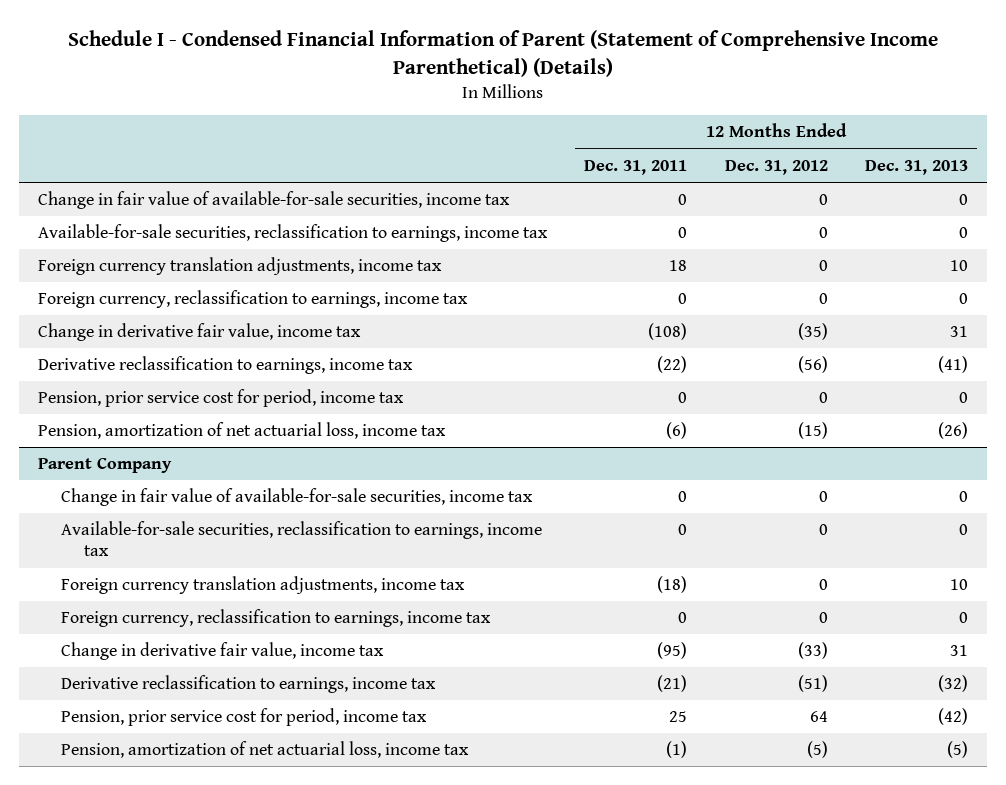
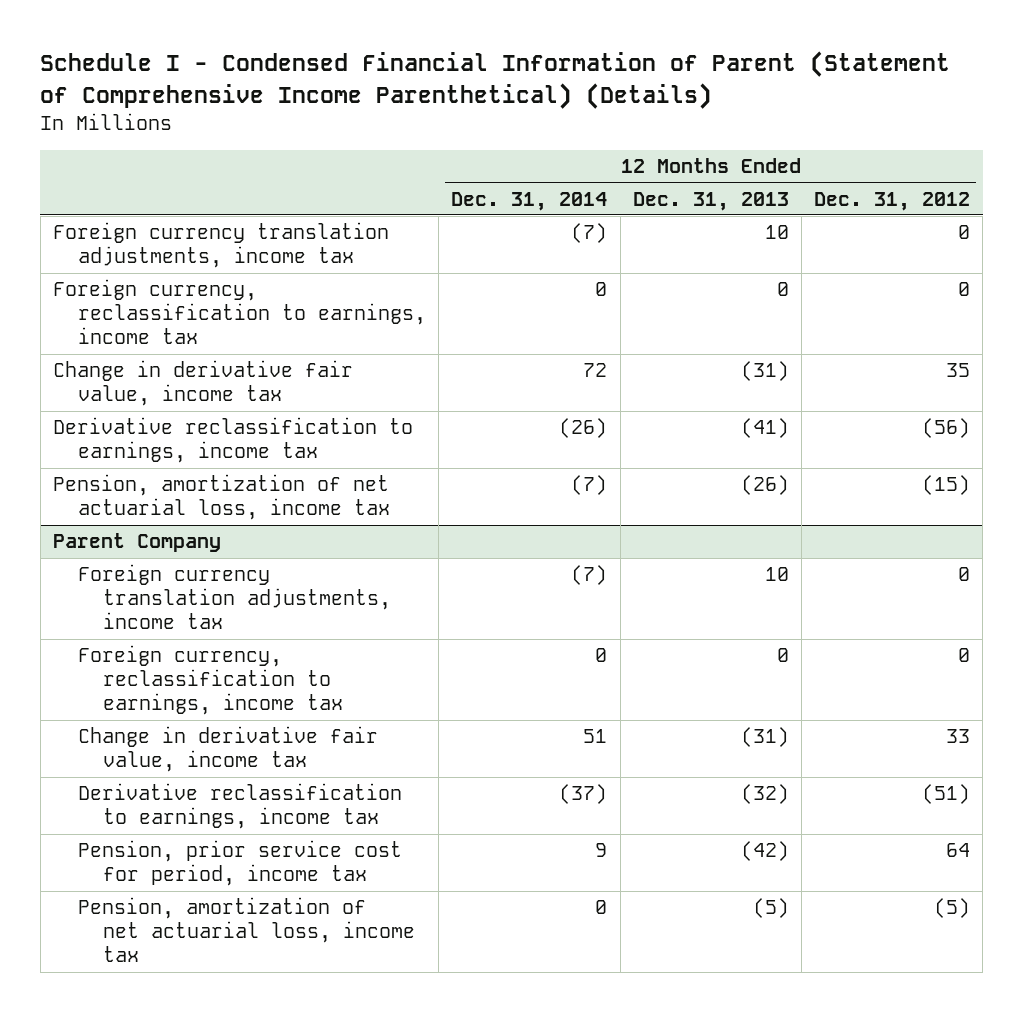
- | 12 Months Ended Dec. 31, 2011 | 12 Months Ended Dec. 31, 2012 | 12 Months Ended Dec. 31, 2013
+ | 12 Months Ended Dec. 31, 2014 | 12 Months Ended Dec. 31, 2013 | 12 Months Ended Dec. 31, 2012
- Change in fair value of available-for-sale securities, income tax | 0 | 0 | 0
- Available-for-sale securities, reclassification to earnings, income tax | 0 | 0 | 0
- Change in derivative fair value, income tax | (108) | (35) | 31
+ Change in derivative fair value, income tax | 72 | (31) | 35
- Pension, prior service cost for period, income tax | 0 | 0 | 0
@ Parent Company
- Change in fair value of available-for-sale securities, income tax | 0 | 0 | 0
- Available-for-sale securities, reclassification to earnings, income tax | 0 | 0 | 0
- Change in derivative fair value, income tax | (95) | (33) | 31
+ Change in derivative fair value, income tax | 51 | (31) | 33

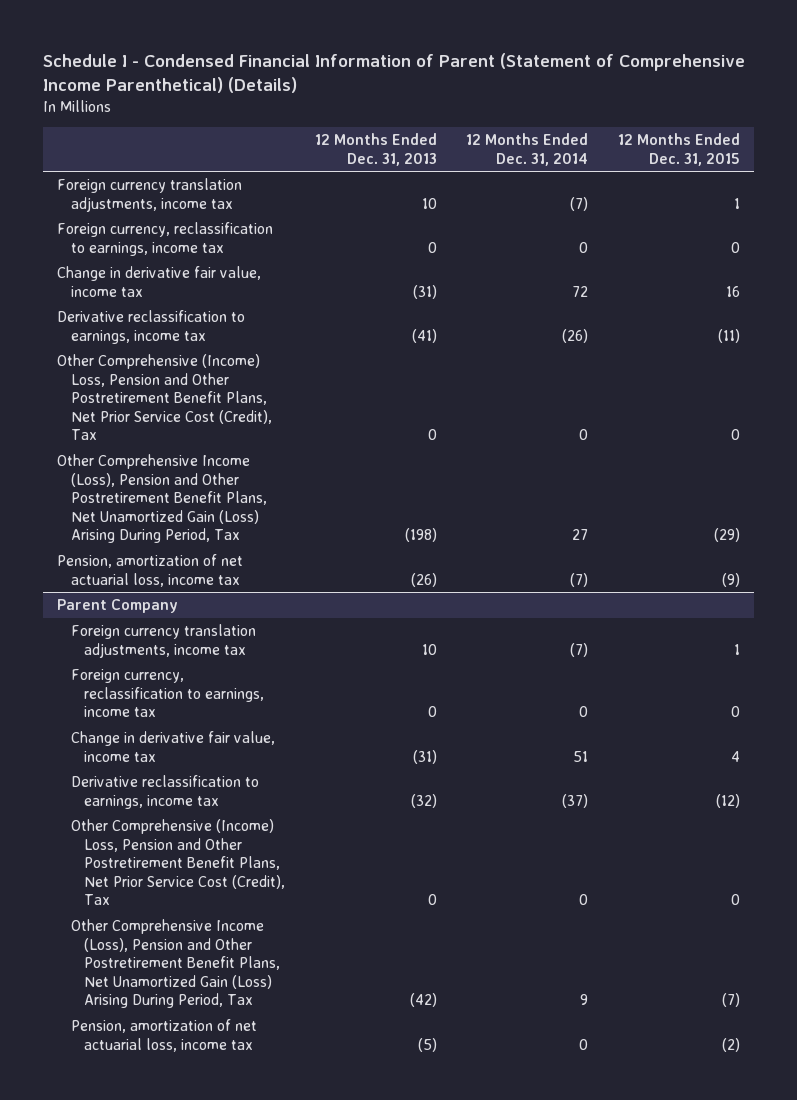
- | 12 Months Ended Dec. 31, 2014 | 12 Months Ended Dec. 31, 2013 | 12 Months Ended Dec. 31, 2012
+ | 12 Months Ended Dec. 31, 2013 | 12 Months Ended Dec. 31, 2014 | 12 Months Ended Dec. 31, 2015
+ Other Comprehensive (Income) Loss, Pension and Other Postretirement Benefit Plans, Net Prior Service Cost (Credit), Tax | 0 | 0 | 0
+ Other Comprehensive Income (Loss), Pension and Other Postretirement Benefit Plans, Net Unamortized Gain (Loss) Arising During Period, Tax | (198) | 27 | (29)
@ Parent Company
- Pension, prior service cost for period, income tax | 9 | (42) | 64
+ Other Comprehensive (Income) Loss, Pension and Other Postretirement Benefit Plans, Net Prior Service Cost (Credit), Tax | 0 | 0 | 0
+ Other Comprehensive Income (Loss), Pension and Other Postretirement Benefit Plans, Net Unamortized Gain (Loss) Arising During Period, Tax | (42) | 9 | (7)

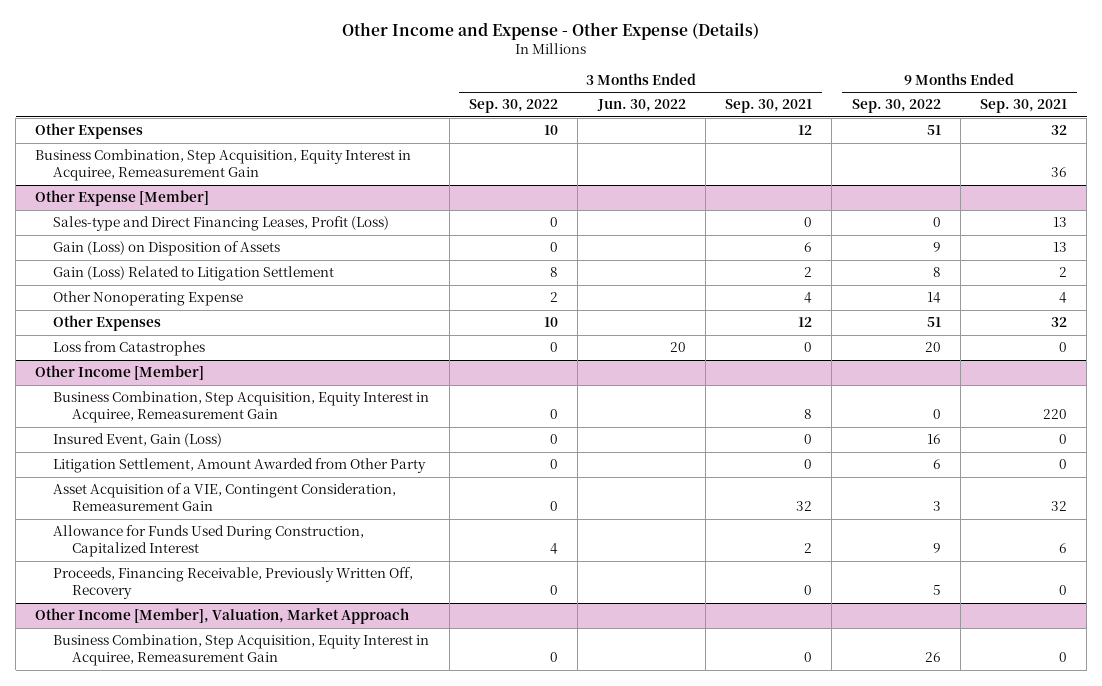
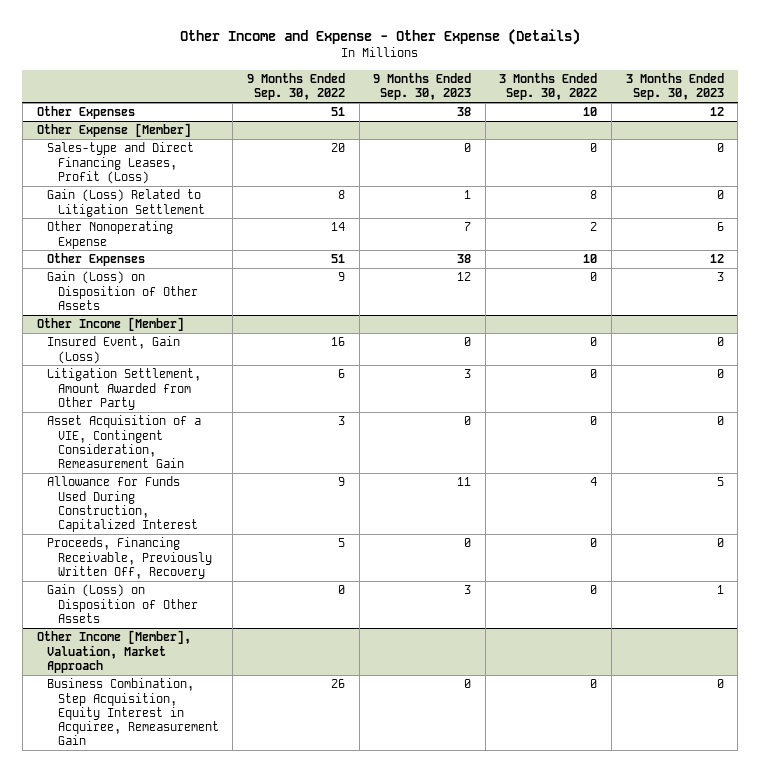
- | 3 Months Ended Sep. 30, 2022 | 3 Months Ended Jun. 30, 2022 | 3 Months Ended Sep. 30, 2021 | 9 Months Ended Sep. 30, 2022 | 9 Months Ended Sep. 30, 2021
+ | 9 Months Ended Sep. 30, 2022 | 9 Months Ended Sep. 30, 2023 | 3 Months Ended Sep. 30, 2022 | 3 Months Ended Sep. 30, 2023
- Business Combination, Step Acquisition, Equity Interest in Acquiree, Remeasurement Gain | | | | | 36
@ Other Expense [Member]
- Sales-type and Direct Financing Leases, Profit (Loss) | 0 | | 0 | 0 | 13
- Gain (Loss) on Disposition of Assets | 0 | | 6 | 9 | 13
+ Sales-type and Direct Financing Leases, Profit (Loss) | 20 | 0 | 0 | 0
- Loss from Catastrophes | 0 | 20 | 0 | 20 | 0
+ Gain (Loss) on Disposition of Other Assets | 9 | 12 | 0 | 3
@ Other Income [Member]
- Business Combination, Step Acquisition, Equity Interest in Acquiree, Remeasurement Gain | 0 | | 8 | 0 | 220
+ Gain (Loss) on Disposition of Other Assets | 0 | 3 | 0 | 1

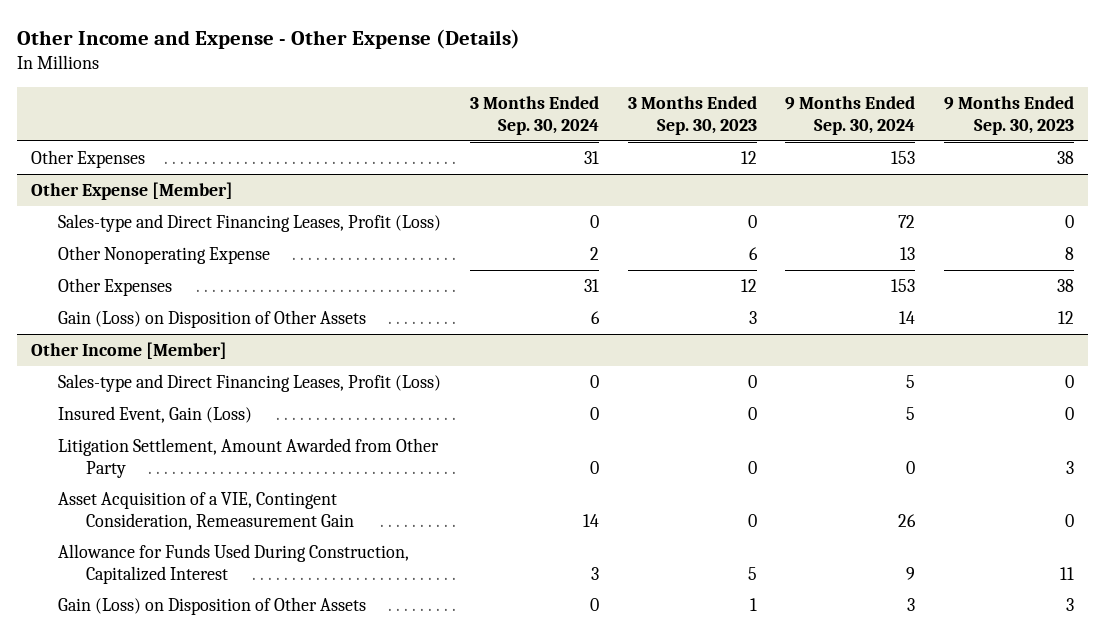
- | 9 Months Ended Sep. 30, 2022 | 9 Months Ended Sep. 30, 2023 | 3 Months Ended Sep. 30, 2022 | 3 Months Ended Sep. 30, 2023
+ | 3 Months Ended Sep. 30, 2024 | 3 Months Ended Sep. 30, 2023 | 9 Months Ended Sep. 30, 2024 | 9 Months Ended Sep. 30, 2023
@ Other Expense [Member]
- Gain (Loss) Related to Litigation Settlement | 8 | 1 | 8 | 0
- Other Nonoperating Expense | 14 | 7 | 2 | 6
+ Other Nonoperating Expense | 2 | 6 | 13 | 8
@ Other Income [Member]
+ Sales-type and Direct Financing Leases, Profit (Loss) | 0 | 0 | 5 | 0
- Proceeds, Financing Receivable, Previously Written Off, Recovery | 5 | 0 | 0 | 0
- Other Income [Member], Valuation, Market Approach
- Business Combination, Step Acquisition, Equity Interest in Acquiree, Remeasurement Gain | 26 | 0 | 0 | 0

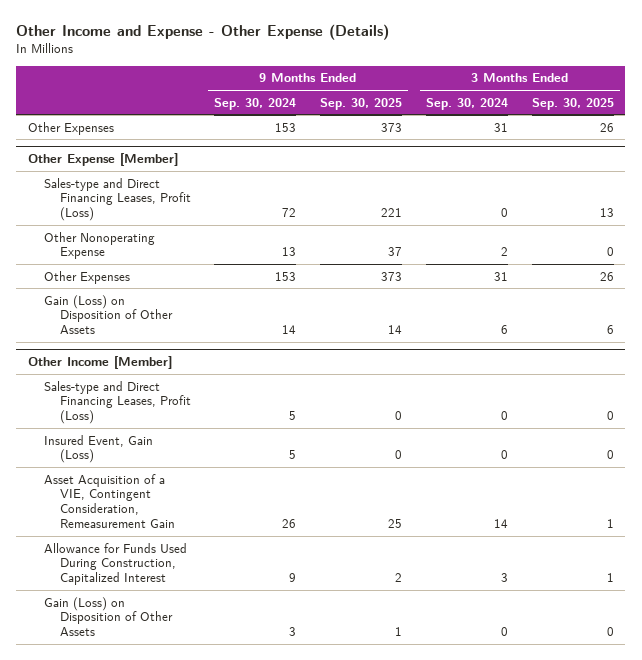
- | 3 Months Ended Sep. 30, 2024 | 3 Months Ended Sep. 30, 2023 | 9 Months Ended Sep. 30, 2024 | 9 Months Ended Sep. 30, 2023
+ | 9 Months Ended Sep. 30, 2024 | 9 Months Ended Sep. 30, 2025 | 3 Months Ended Sep. 30, 2024 | 3 Months Ended Sep. 30, 2025
@ Other Income [Member]
- Litigation Settlement, Amount Awarded from Other Party | 0 | 0 | 0 | 3

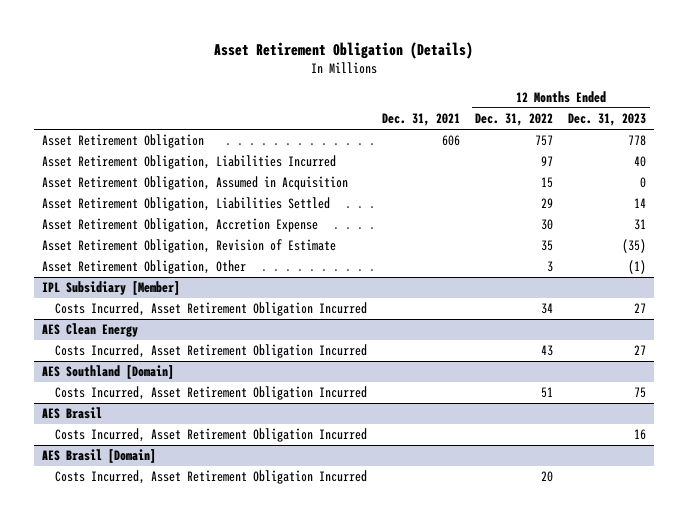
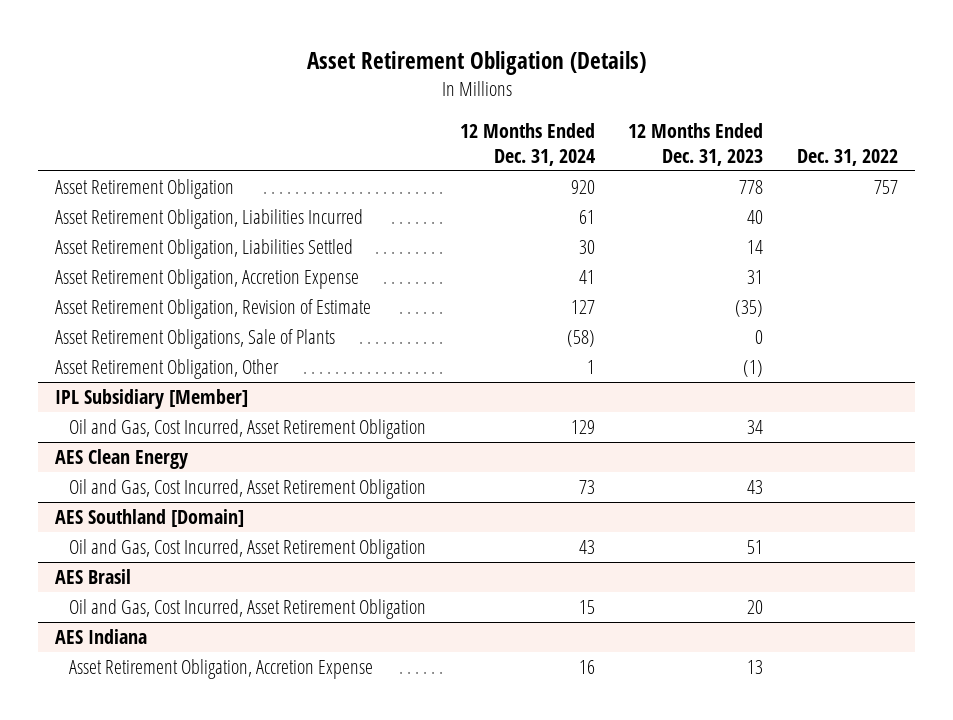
- | Dec. 31, 2021 | 12 Months Ended Dec. 31, 2022 | 12 Months Ended Dec. 31, 2023
+ | 12 Months Ended Dec. 31, 2024 | 12 Months Ended Dec. 31, 2023 | Dec. 31, 2022
- Asset Retirement Obligation, Assumed in Acquisition | | 15 | 0
+ Asset Retirement Obligations, Sale of Plants | (58) | 0 |
@ IPL Subsidiary [Member]
- Costs Incurred, Asset Retirement Obligation Incurred | | 34 | 27
+ Oil and Gas, Cost Incurred, Asset Retirement Obligation | 129 | 34 |
@ AES Clean Energy
- Costs Incurred, Asset Retirement Obligation Incurred | | 43 | 27
+ Oil and Gas, Cost Incurred, Asset Retirement Obligation | 73 | 43 |
@ AES Southland [Domain]
- Costs Incurred, Asset Retirement Obligation Incurred | | 51 | 75
+ Oil and Gas, Cost Incurred, Asset Retirement Obligation | 43 | 51 |
@ AES Brasil
- Costs Incurred, Asset Retirement Obligation Incurred | | | 16
- AES Brasil [Domain]
- Costs Incurred, Asset Retirement Obligation Incurred | | 20 |
@ AES Brasil
+ Oil and Gas, Cost Incurred, Asset Retirement Obligation | 15 | 20 |
+ AES Indiana
+ Asset Retirement Obligation, Accretion Expense | 16 | 13 |

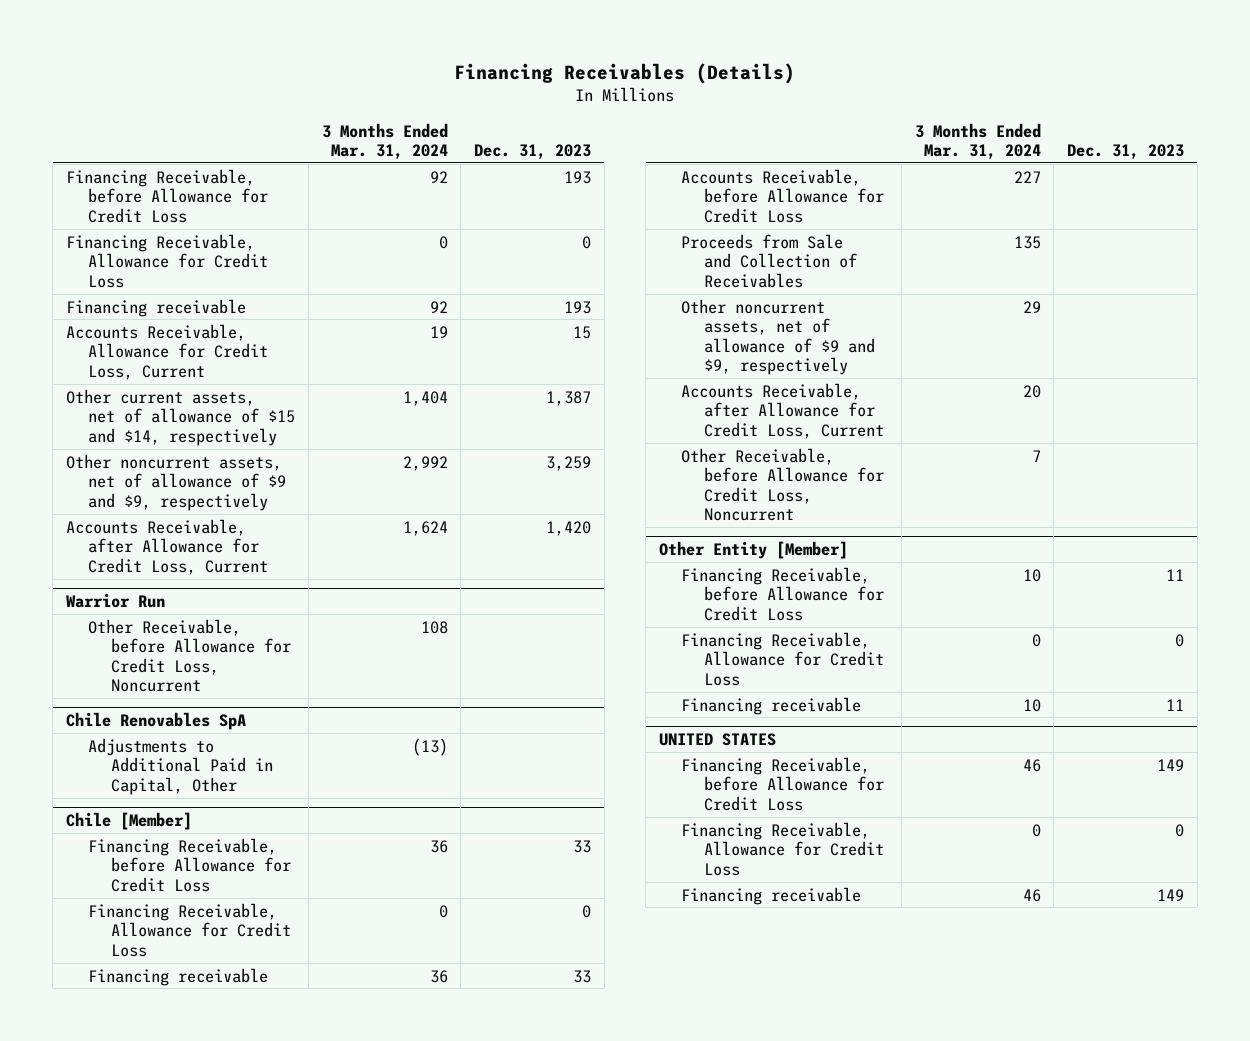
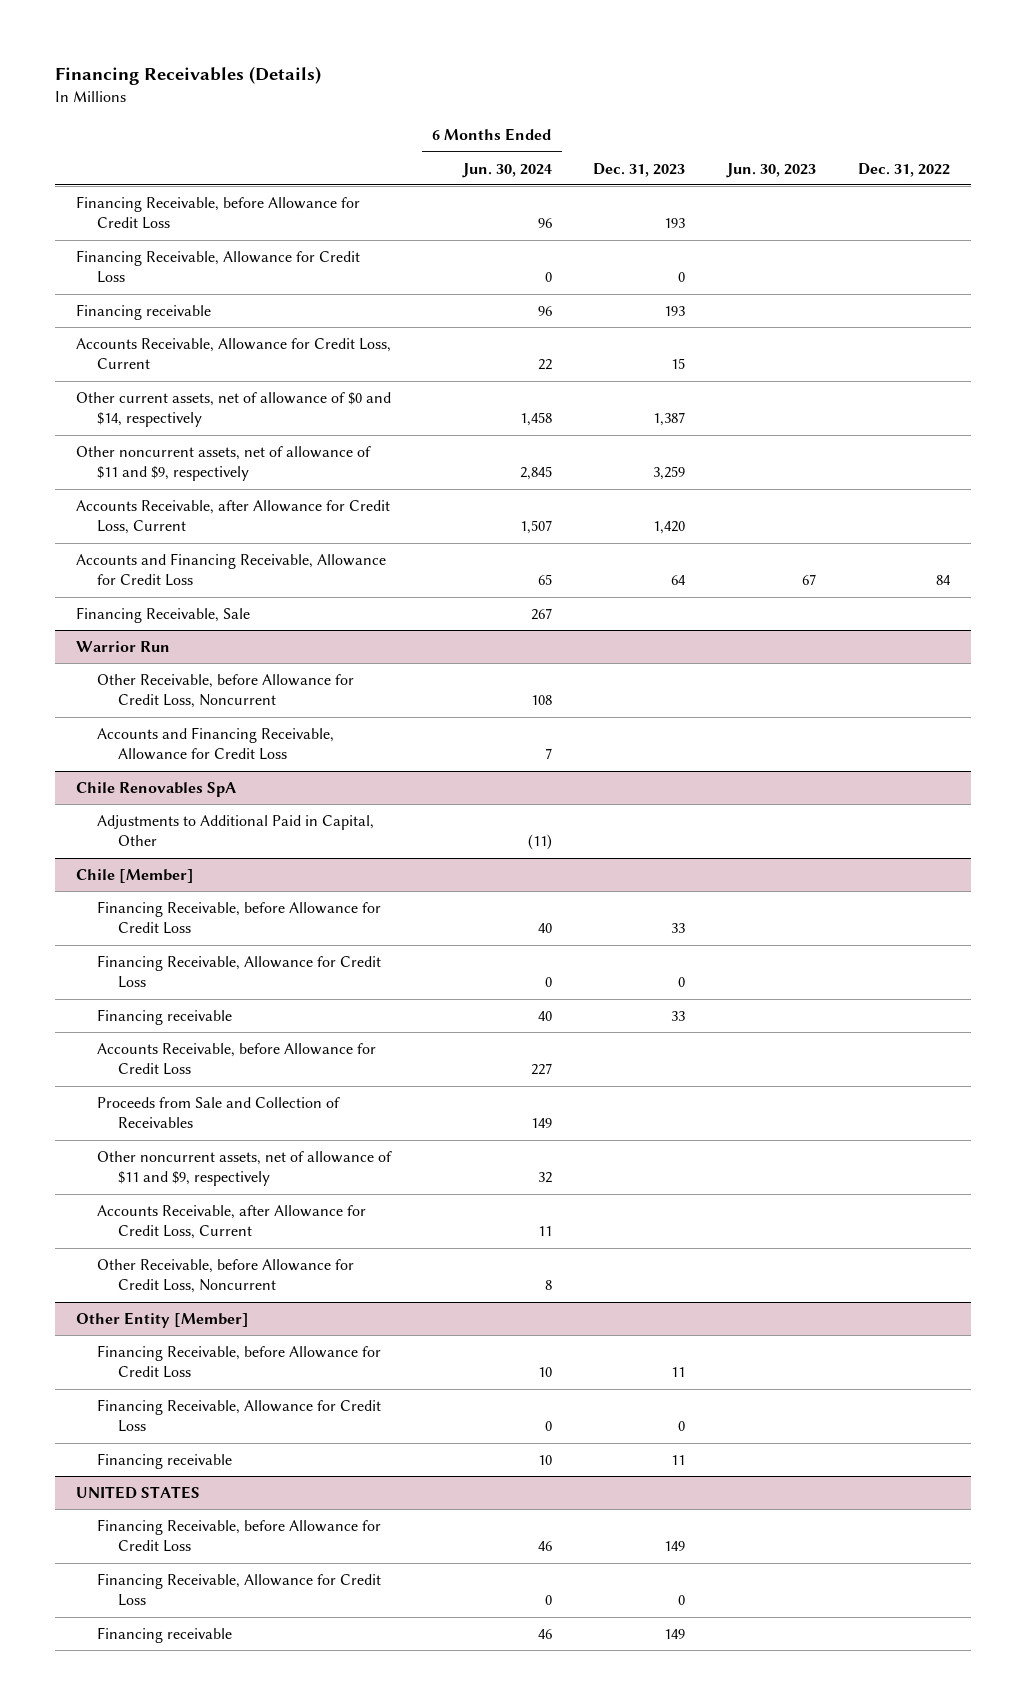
- | 3 Months Ended Mar. 31, 2024 | Dec. 31, 2023
+ | 6 Months Ended Jun. 30, 2024 | Dec. 31, 2023 | Jun. 30, 2023 | Dec. 31, 2022
- Other current assets, net of allowance of $15 and $14, respectively | 1,404 | 1,387
- Other noncurrent assets, net of allowance of $9 and $9, respectively | 2,992 | 3,259
+ Other current assets, net of allowance of $0 and $14, respectively | 1,458 | 1,387 | |
+ Other noncurrent assets, net of allowance of $11 and $9, respectively | 2,845 | 3,259 | |
+ Accounts and Financing Receivable, Allowance for Credit Loss | 65 | 64 | 67 | 84
+ Financing Receivable, Sale | 267 | | |
@ Warrior Run
+ Accounts and Financing Receivable, Allowance for Credit Loss | 7 | | |
@ Chile [Member]
- Other noncurrent assets, net of allowance of $9 and $9, respectively | 29 |
+ Other noncurrent assets, net of allowance of $11 and $9, respectively | 32 | | |

